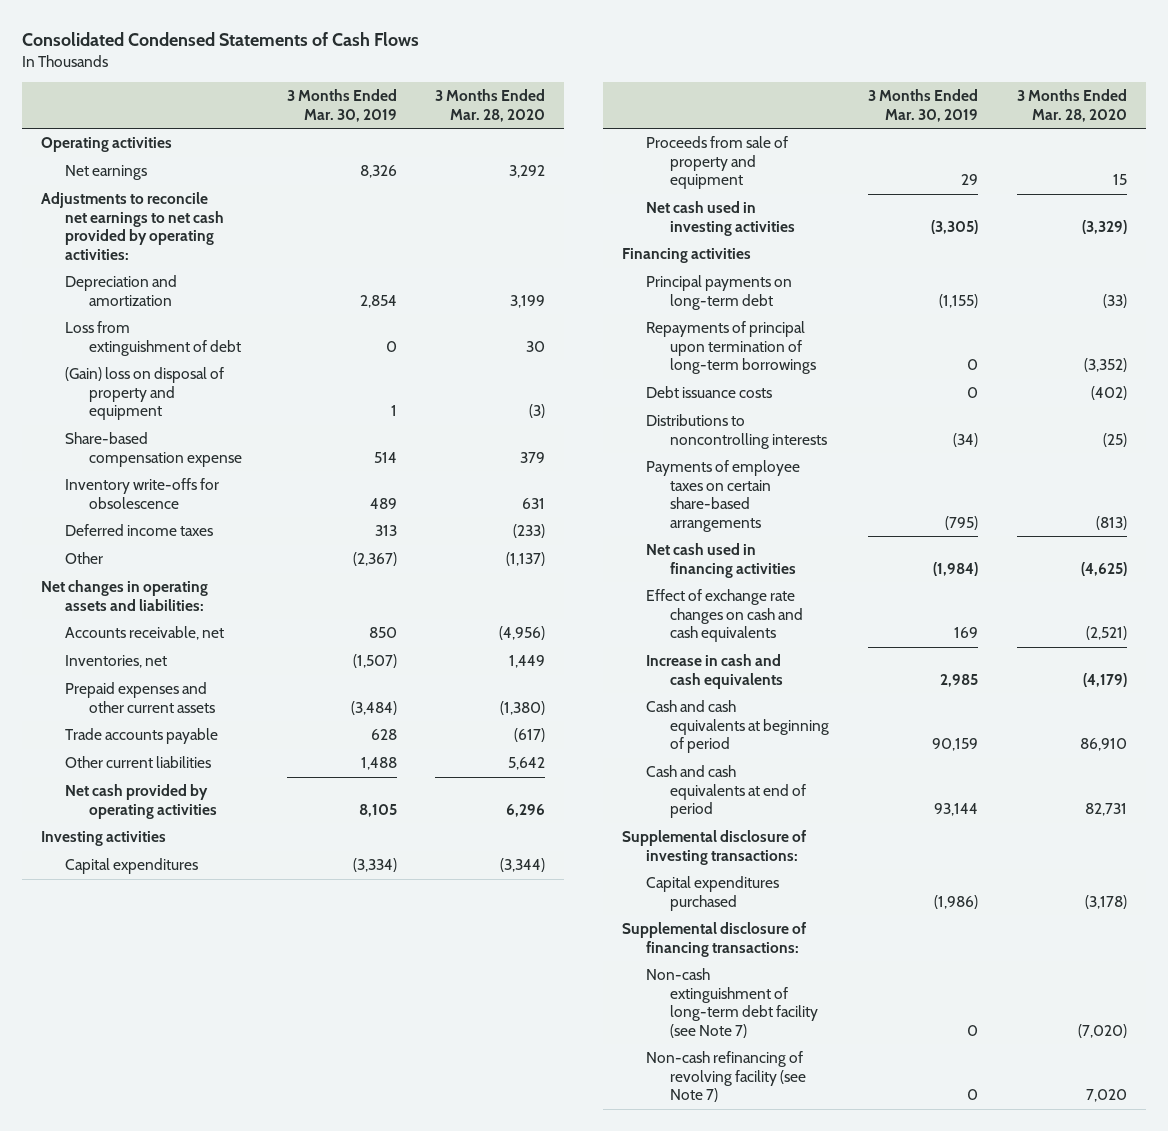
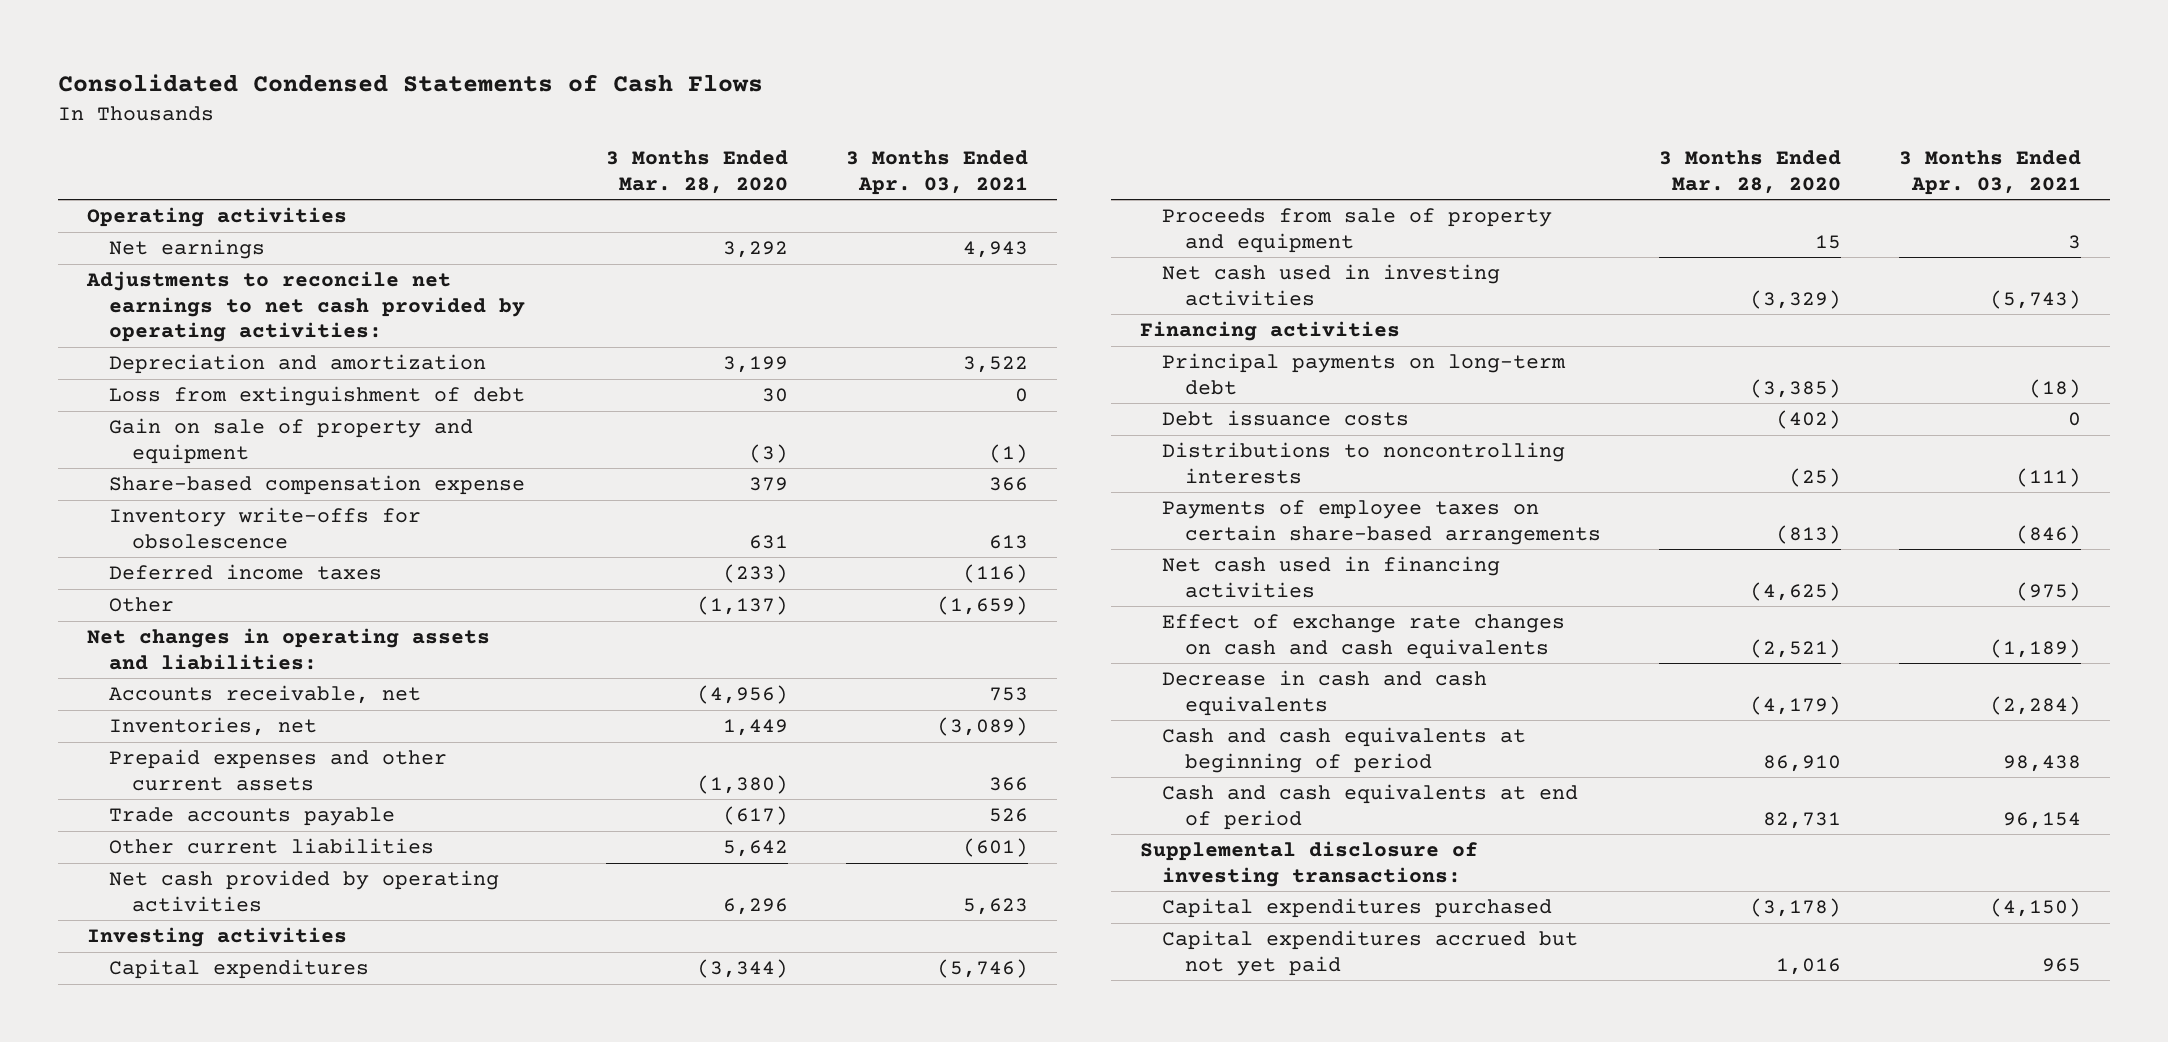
- | 3 Months Ended Mar. 30, 2019 | 3 Months Ended Mar. 28, 2020
+ | 3 Months Ended Mar. 28, 2020 | 3 Months Ended Apr. 03, 2021
- (Gain) loss on disposal of property and equipment | 1 | (3)
+ Gain on sale of property and equipment | (3) | (1)
- Principal payments on long-term debt | (1,155) | (33)
- Repayments of principal upon termination of long-term borrowings | 0 | (3,352)
+ Principal payments on long-term debt | (3,385) | (18)
- Increase in cash and cash equivalents | 2,985 | (4,179)
+ Decrease in cash and cash equivalents | (4,179) | (2,284)
- Supplemental disclosure of financing transactions:
- Non-cash extinguishment of long-term debt facility (see Note 7) | 0 | (7,020)
- Non-cash refinancing of revolving facility (see Note 7) | 0 | 7,020
+ Capital expenditures accrued but not yet paid | 1,016 | 965

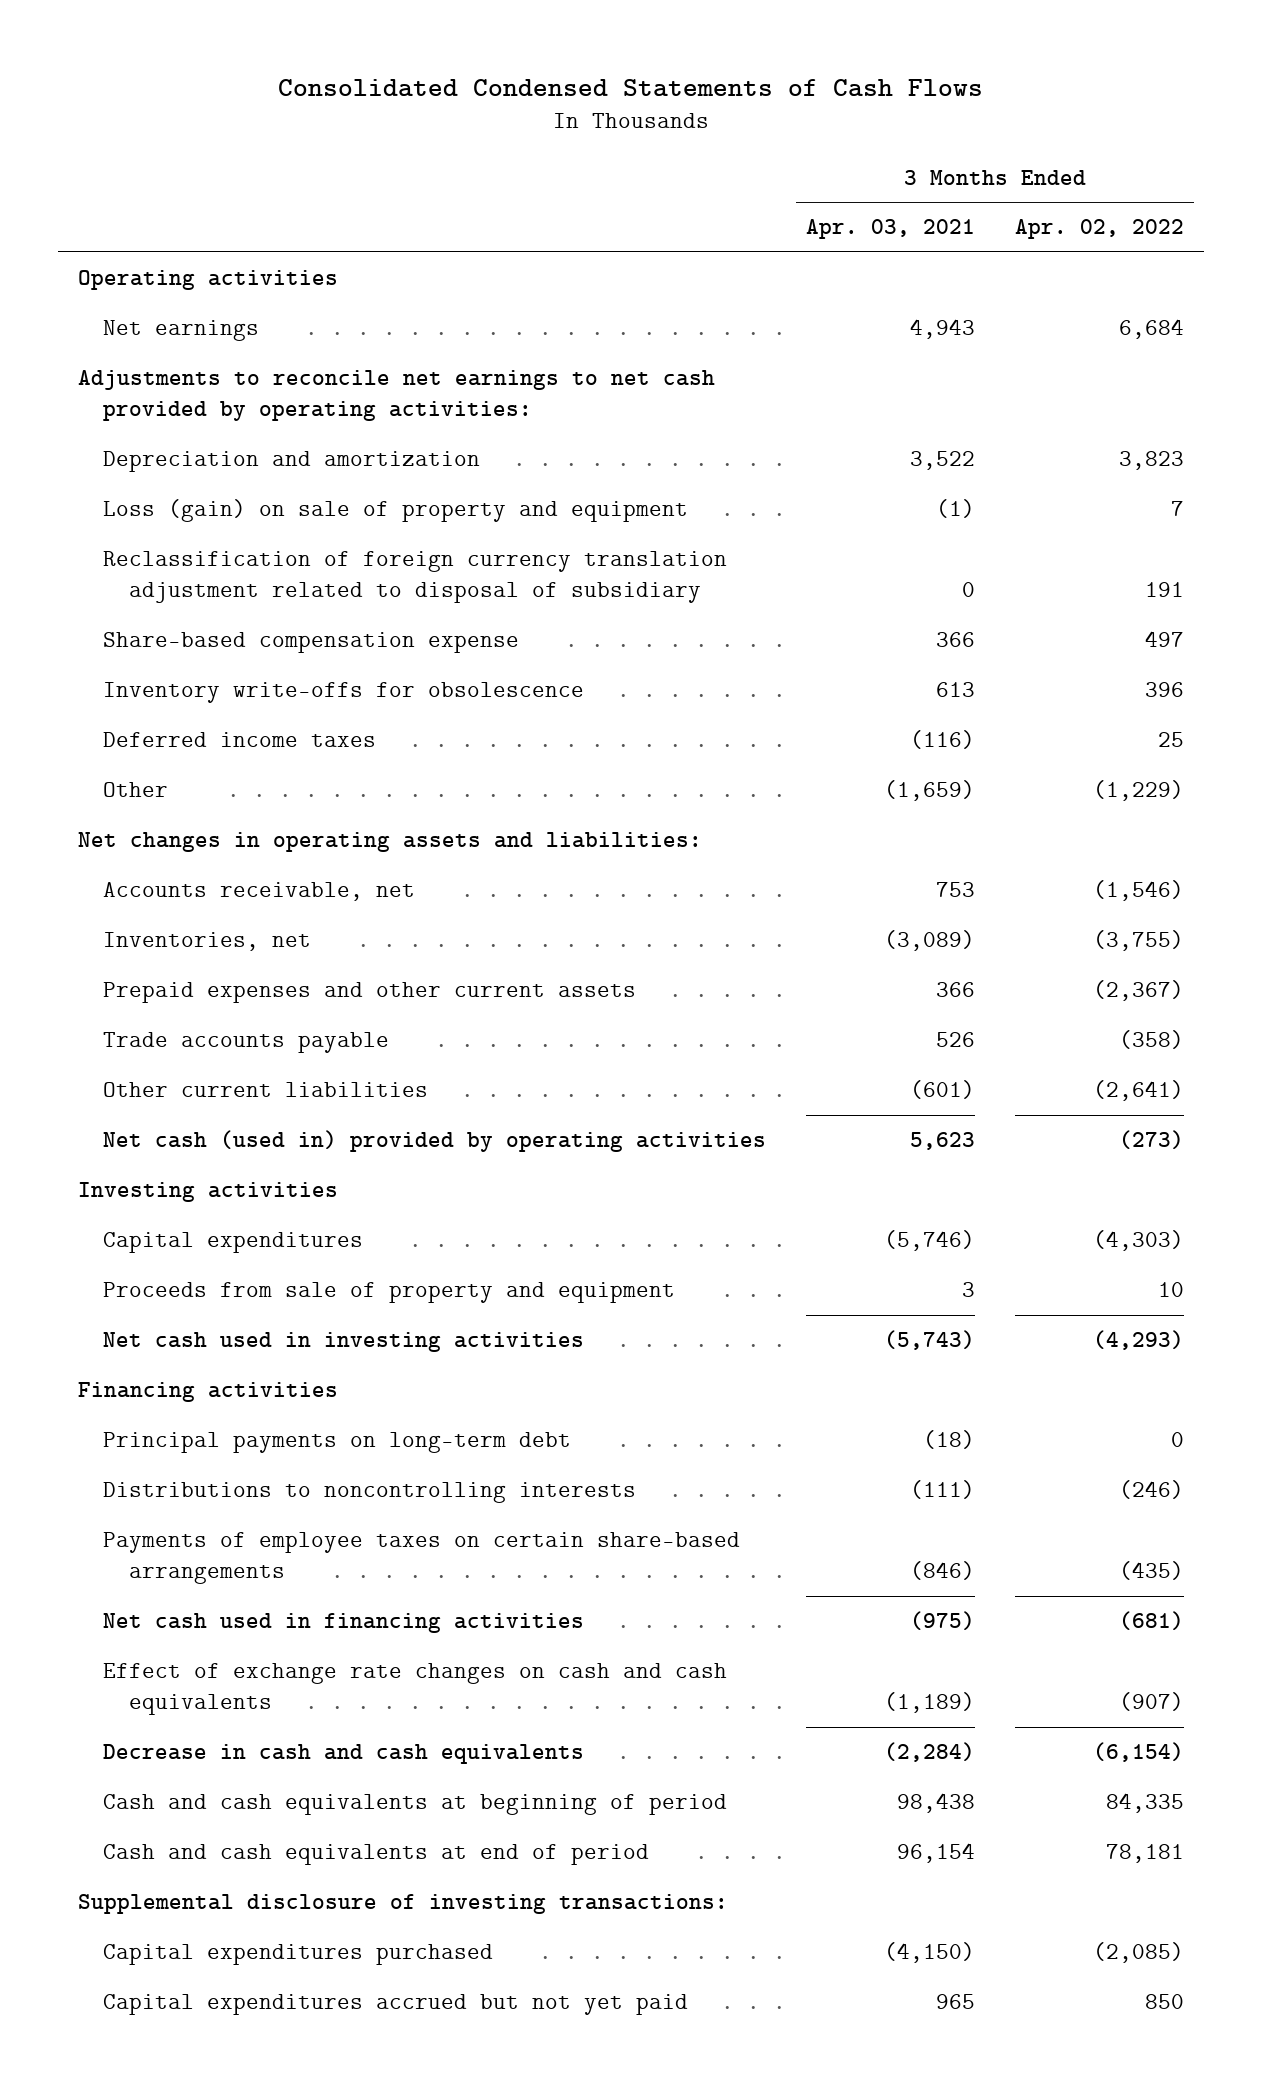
- | 3 Months Ended Mar. 28, 2020 | 3 Months Ended Apr. 03, 2021
+ | 3 Months Ended Apr. 03, 2021 | 3 Months Ended Apr. 02, 2022
- Loss from extinguishment of debt | 30 | 0
- Gain on sale of property and equipment | (3) | (1)
+ Loss (gain) on sale of property and equipment | (1) | 7
+ Reclassification of foreign currency translation adjustment related to disposal of subsidiary | 0 | 191
- Net cash provided by operating activities | 6,296 | 5,623
+ Net cash (used in) provided by operating activities | 5,623 | (273)
- Debt issuance costs | (402) | 0

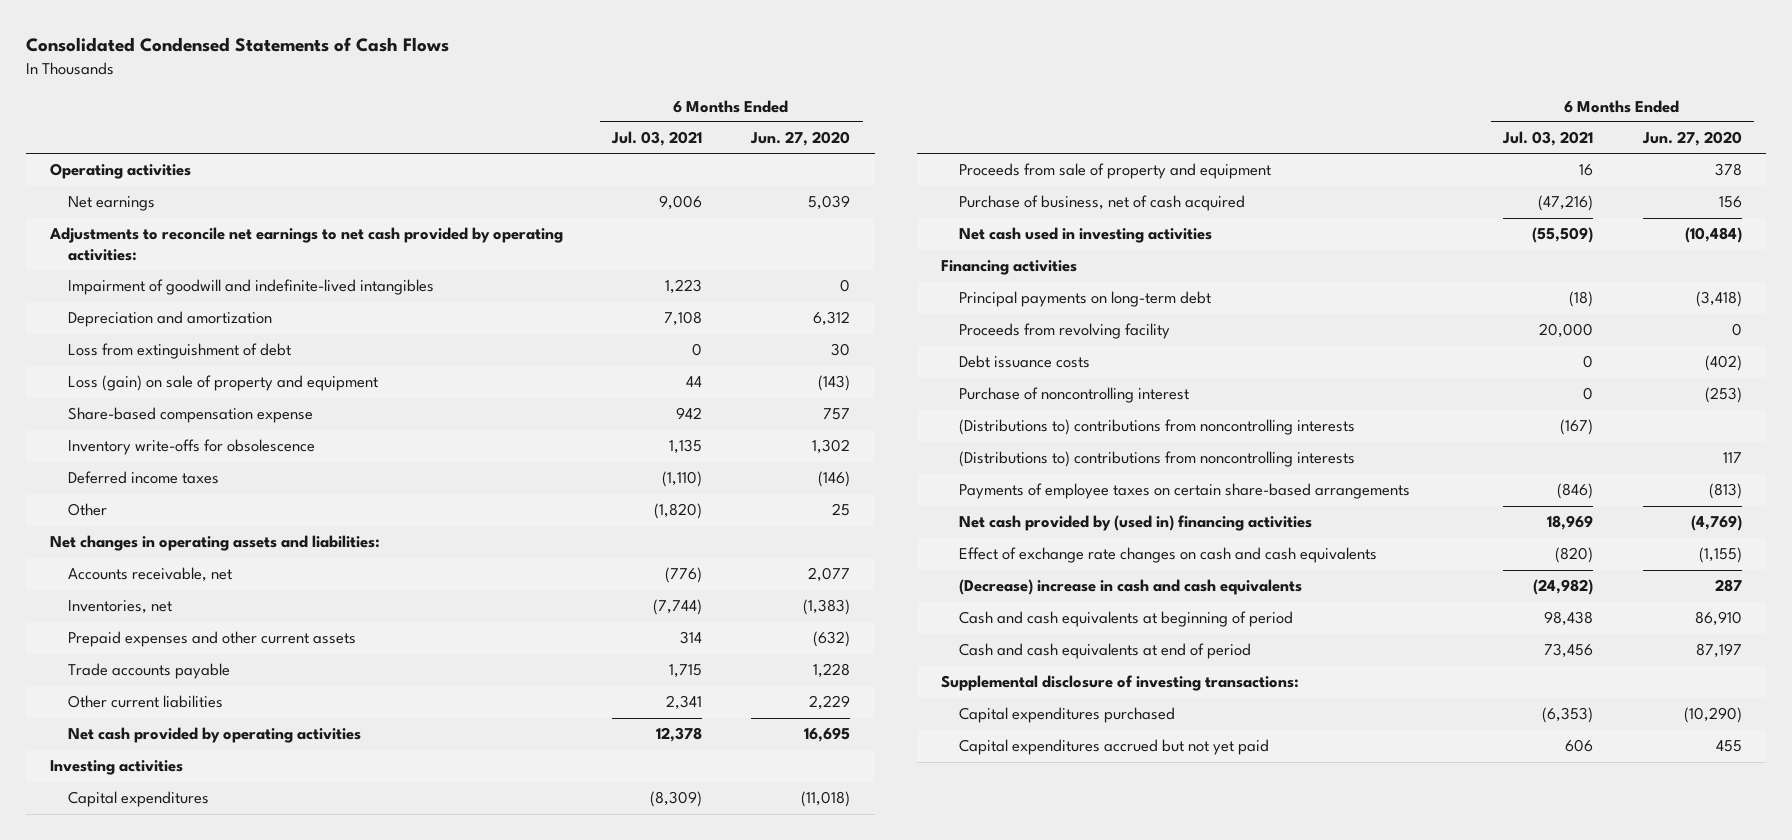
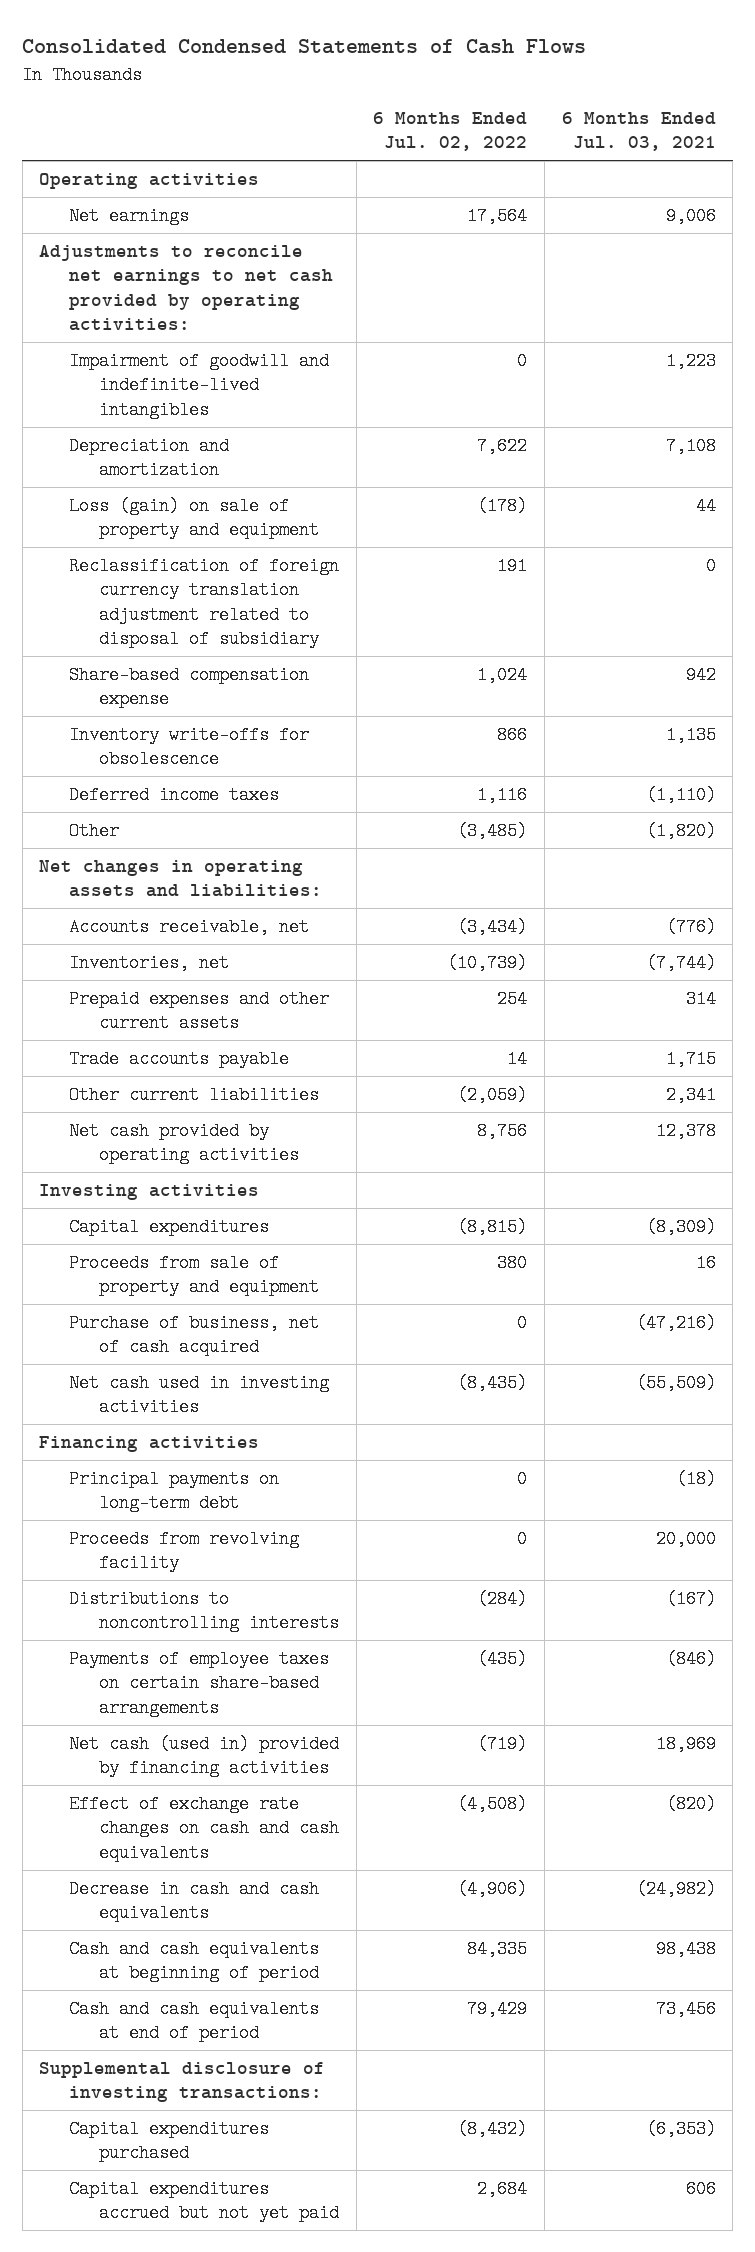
- | 6 Months Ended Jul. 03, 2021 | 6 Months Ended Jun. 27, 2020
+ | 6 Months Ended Jul. 02, 2022 | 6 Months Ended Jul. 03, 2021
- Loss from extinguishment of debt | 0 | 30
+ Reclassification of foreign currency translation adjustment related to disposal of subsidiary | 191 | 0
- Debt issuance costs | 0 | (402)
- Purchase of noncontrolling interest | 0 | (253)
- (Distributions to) contributions from noncontrolling interests | (167) |
- (Distributions to) contributions from noncontrolling interests | | 117
+ Distributions to noncontrolling interests | (284) | (167)
- Net cash provided by (used in) financing activities | 18,969 | (4,769)
+ Net cash (used in) provided by financing activities | (719) | 18,969
- (Decrease) increase in cash and cash equivalents | (24,982) | 287
+ Decrease in cash and cash equivalents | (4,906) | (24,982)

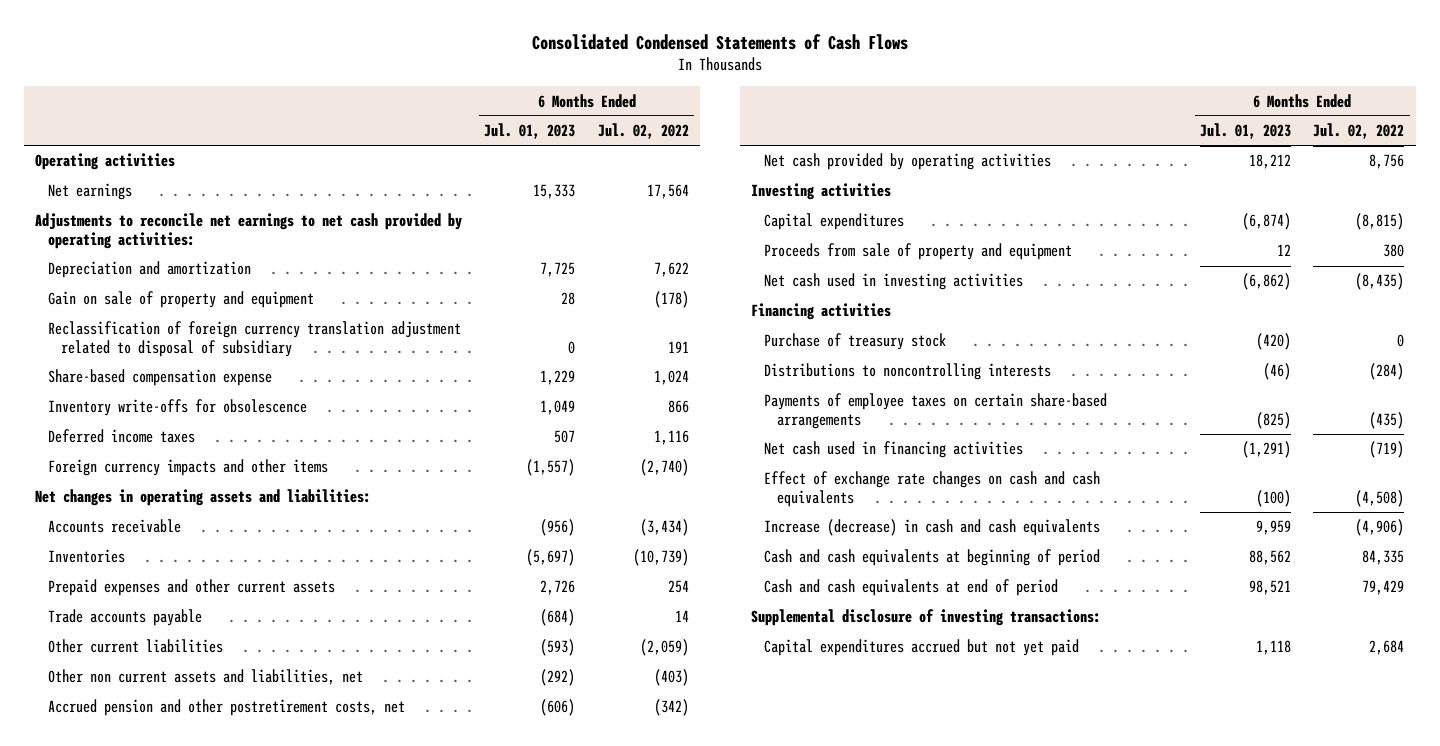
- | 6 Months Ended Jul. 02, 2022 | 6 Months Ended Jul. 03, 2021
+ | 6 Months Ended Jul. 01, 2023 | 6 Months Ended Jul. 02, 2022
- Impairment of goodwill and indefinite-lived intangibles | 0 | 1,223
- Loss (gain) on sale of property and equipment | (178) | 44
+ Gain on sale of property and equipment | 28 | (178)
- Other | (3,485) | (1,820)
+ Foreign currency impacts and other items | (1,557) | (2,740)
- Accounts receivable, net | (3,434) | (776)
- Inventories, net | (10,739) | (7,744)
+ Accounts receivable | (956) | (3,434)
+ Inventories | (5,697) | (10,739)
+ Other non current assets and liabilities, net | (292) | (403)
+ Accrued pension and other postretirement costs, net | (606) | (342)
- Purchase of business, net of cash acquired | 0 | (47,216)
- Principal payments on long-term debt | 0 | (18)
- Proceeds from revolving facility | 0 | 20,000
+ Purchase of treasury stock | (420) | 0
- Net cash (used in) provided by financing activities | (719) | 18,969
+ Net cash used in financing activities | (1,291) | (719)
- Decrease in cash and cash equivalents | (4,906) | (24,982)
+ Increase (decrease) in cash and cash equivalents | 9,959 | (4,906)
- Capital expenditures purchased | (8,432) | (6,353)

